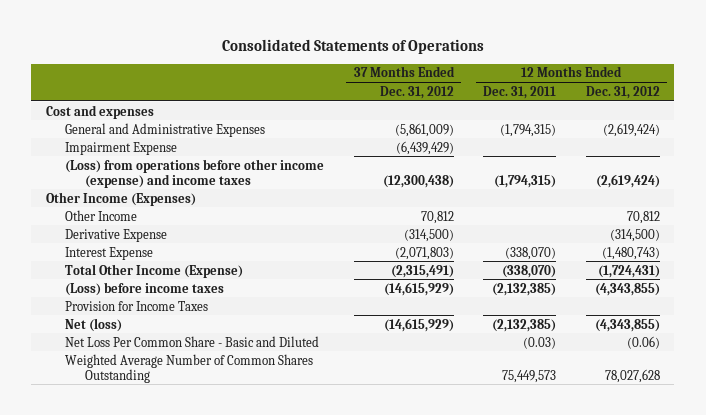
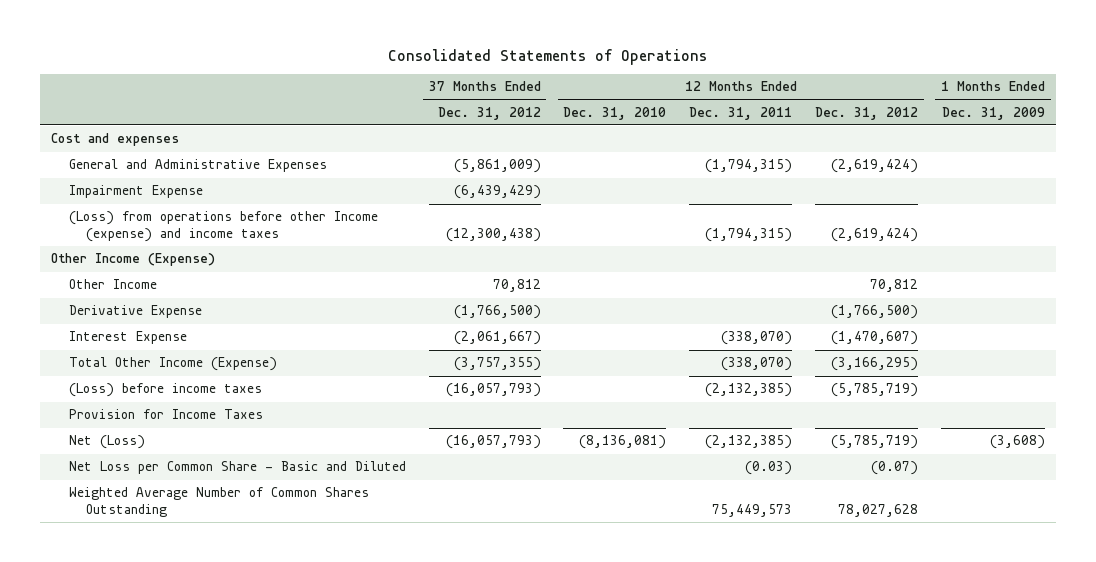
- | 37 Months Ended Dec. 31, 2012 | 12 Months Ended Dec. 31, 2011 | 12 Months Ended Dec. 31, 2012
+ | 37 Months Ended Dec. 31, 2012 | 12 Months Ended Dec. 31, 2010 | 12 Months Ended Dec. 31, 2011 | 12 Months Ended Dec. 31, 2012 | 1 Months Ended Dec. 31, 2009
- (Loss) from operations before other income (expense) and income taxes | (12,300,438) | (1,794,315) | (2,619,424)
- Other Income (Expenses)
+ (Loss) from operations before other Income (expense) and income taxes | (12,300,438) | | (1,794,315) | (2,619,424) |
+ Other Income (Expense)
- Derivative Expense | (314,500) | | (314,500)
- Interest Expense | (2,071,803) | (338,070) | (1,480,743)
- Total Other Income (Expense) | (2,315,491) | (338,070) | (1,724,431)
- (Loss) before income taxes | (14,615,929) | (2,132,385) | (4,343,855)
+ Derivative Expense | (1,766,500) | | | (1,766,500) |
+ Interest Expense | (2,061,667) | | (338,070) | (1,470,607) |
+ Total Other Income (Expense) | (3,757,355) | | (338,070) | (3,166,295) |
+ (Loss) before income taxes | (16,057,793) | | (2,132,385) | (5,785,719) |
- Net (loss) | (14,615,929) | (2,132,385) | (4,343,855)
- Net Loss Per Common Share - Basic and Diluted | | (0.03) | (0.06)
+ Net (Loss) | (16,057,793) | (8,136,081) | (2,132,385) | (5,785,719) | (3,608)
+ Net Loss per Common Share - Basic and Diluted | | | (0.03) | (0.07) |

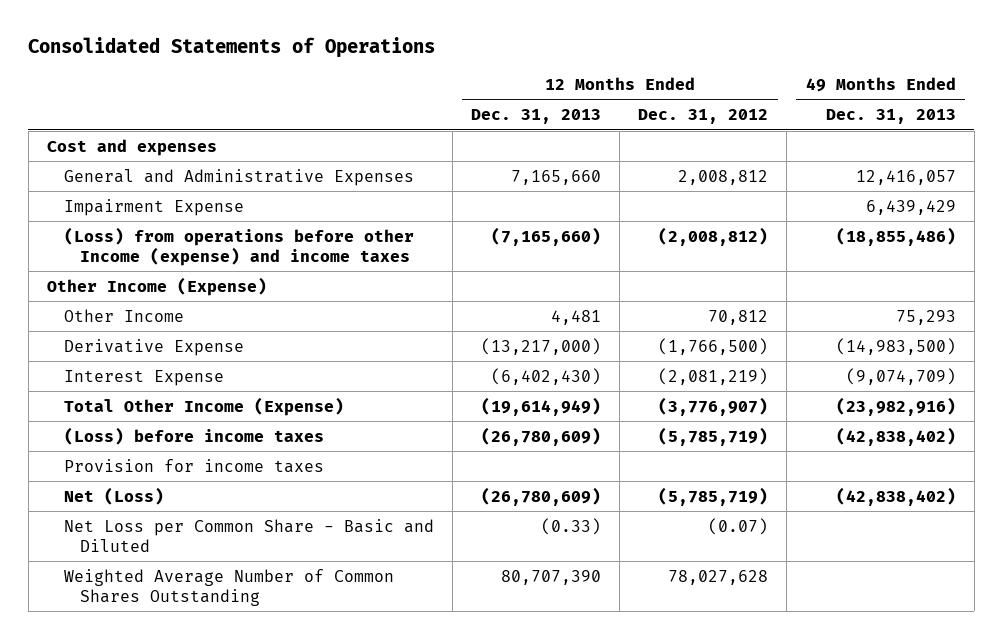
- | 37 Months Ended Dec. 31, 2012 | 12 Months Ended Dec. 31, 2010 | 12 Months Ended Dec. 31, 2011 | 12 Months Ended Dec. 31, 2012 | 1 Months Ended Dec. 31, 2009
+ | 12 Months Ended Dec. 31, 2013 | 12 Months Ended Dec. 31, 2012 | 49 Months Ended Dec. 31, 2013
- General and Administrative Expenses | (5,861,009) | | (1,794,315) | (2,619,424) |
+ General and Administrative Expenses | 7,165,660 | 2,008,812 | 12,416,057
- (Loss) from operations before other Income (expense) and income taxes | (12,300,438) | | (1,794,315) | (2,619,424) |
+ (Loss) from operations before other Income (expense) and income taxes | (7,165,660) | (2,008,812) | (18,855,486)
- Interest Expense | (2,061,667) | | (338,070) | (1,470,607) |
- Total Other Income (Expense) | (3,757,355) | | (338,070) | (3,166,295) |
+ Interest Expense | (6,402,430) | (2,081,219) | (9,074,709)
+ Total Other Income (Expense) | (19,614,949) | (3,776,907) | (23,982,916)
- Provision for Income Taxes
+ Provision for income taxes

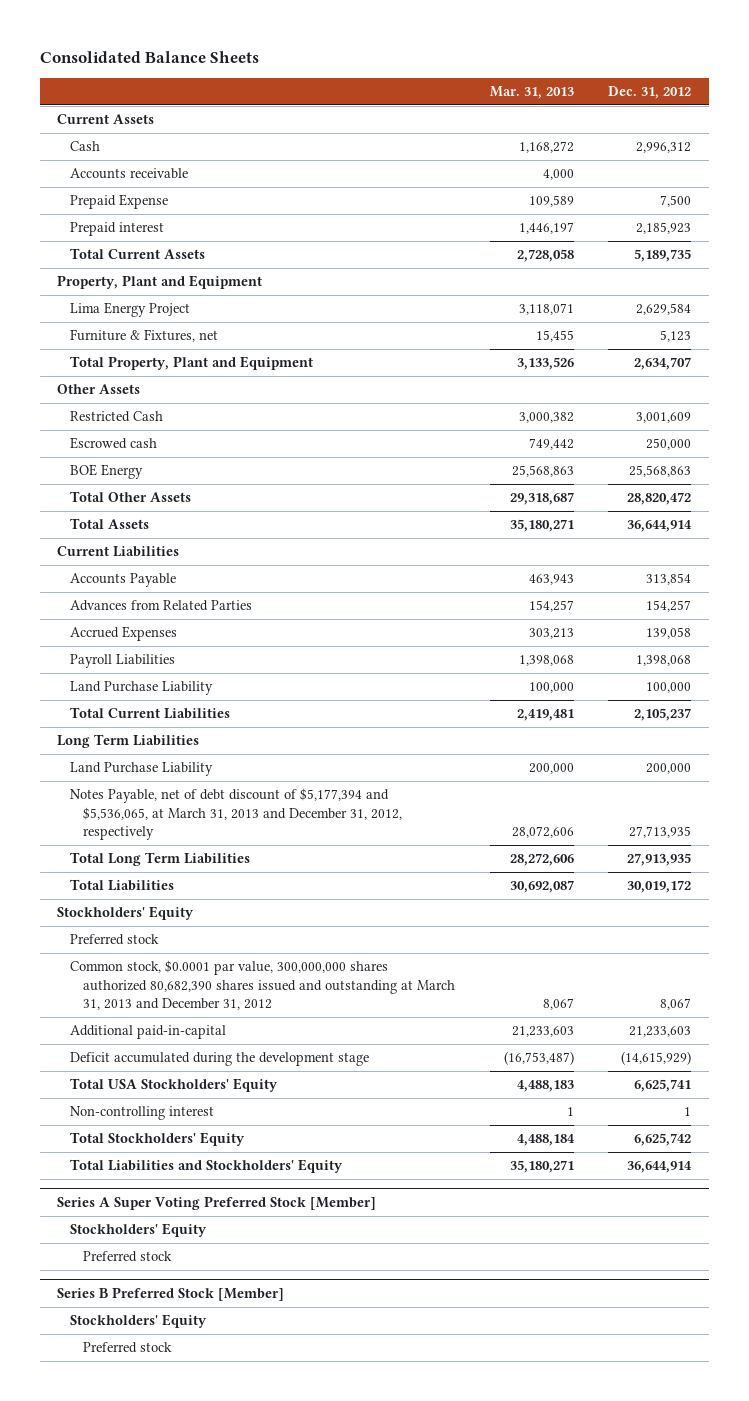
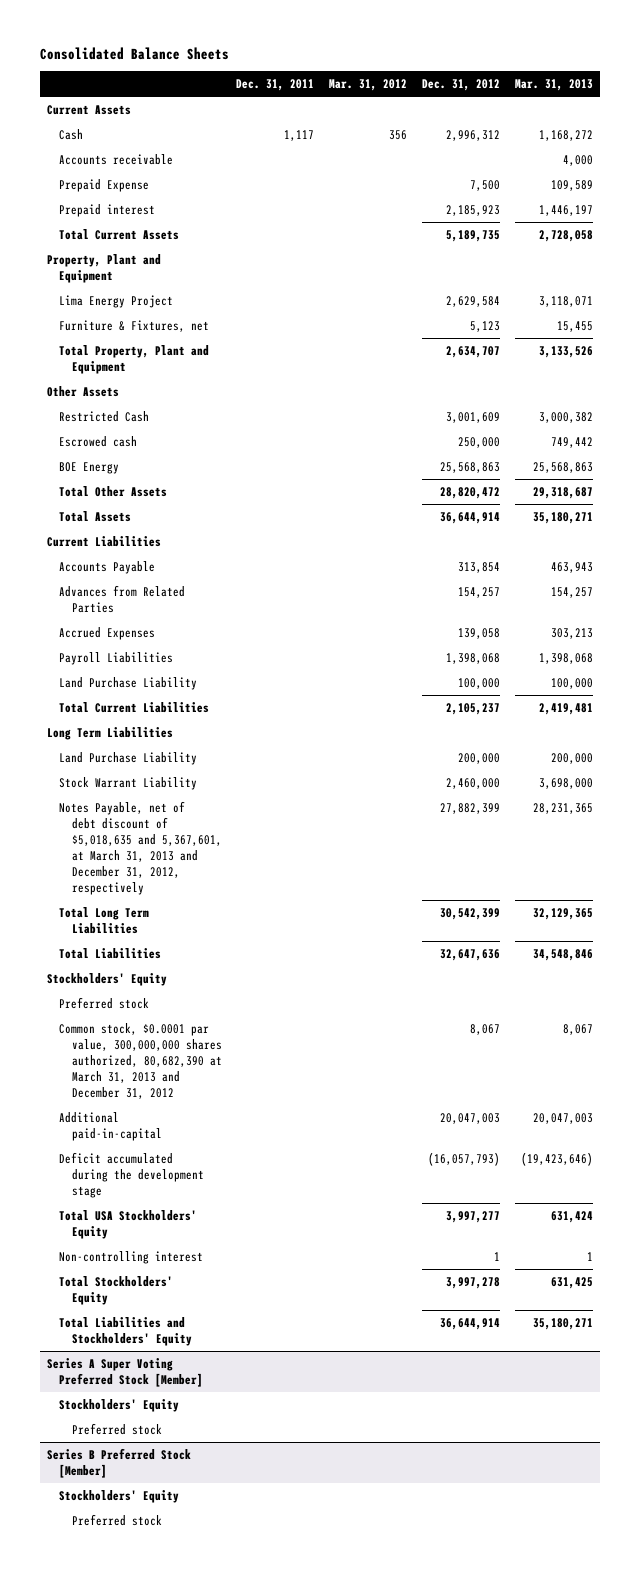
- | Mar. 31, 2013 | Dec. 31, 2012
+ | Dec. 31, 2011 | Mar. 31, 2012 | Dec. 31, 2012 | Mar. 31, 2013
- Notes Payable, net of debt discount of $5,177,394 and $5,536,065, at March 31, 2013 and December 31, 2012, respectively | 28,072,606 | 27,713,935
- Total Long Term Liabilities | 28,272,606 | 27,913,935
- Total Liabilities | 30,692,087 | 30,019,172
+ Stock Warrant Liability | | | 2,460,000 | 3,698,000
+ Notes Payable, net of debt discount of $5,018,635 and 5,367,601, at March 31, 2013 and December 31, 2012, respectively | | | 27,882,399 | 28,231,365
+ Total Long Term Liabilities | | | 30,542,399 | 32,129,365
+ Total Liabilities | | | 32,647,636 | 34,548,846
- Common stock, $0.0001 par value, 300,000,000 shares authorized 80,682,390 shares issued and outstanding at March 31, 2013 and December 31, 2012 | 8,067 | 8,067
- Additional paid-in-capital | 21,233,603 | 21,233,603
- Deficit accumulated during the development stage | (16,753,487) | (14,615,929)
- Total USA Stockholders' Equity | 4,488,183 | 6,625,741
+ Common stock, $0.0001 par value, 300,000,000 shares authorized, 80,682,390 at March 31, 2013 and December 31, 2012 | | | 8,067 | 8,067
+ Additional paid-in-capital | | | 20,047,003 | 20,047,003
+ Deficit accumulated during the development stage | | | (16,057,793) | (19,423,646)
+ Total USA Stockholders' Equity | | | 3,997,277 | 631,424
- Total Stockholders' Equity | 4,488,184 | 6,625,742
+ Total Stockholders' Equity | | | 3,997,278 | 631,425

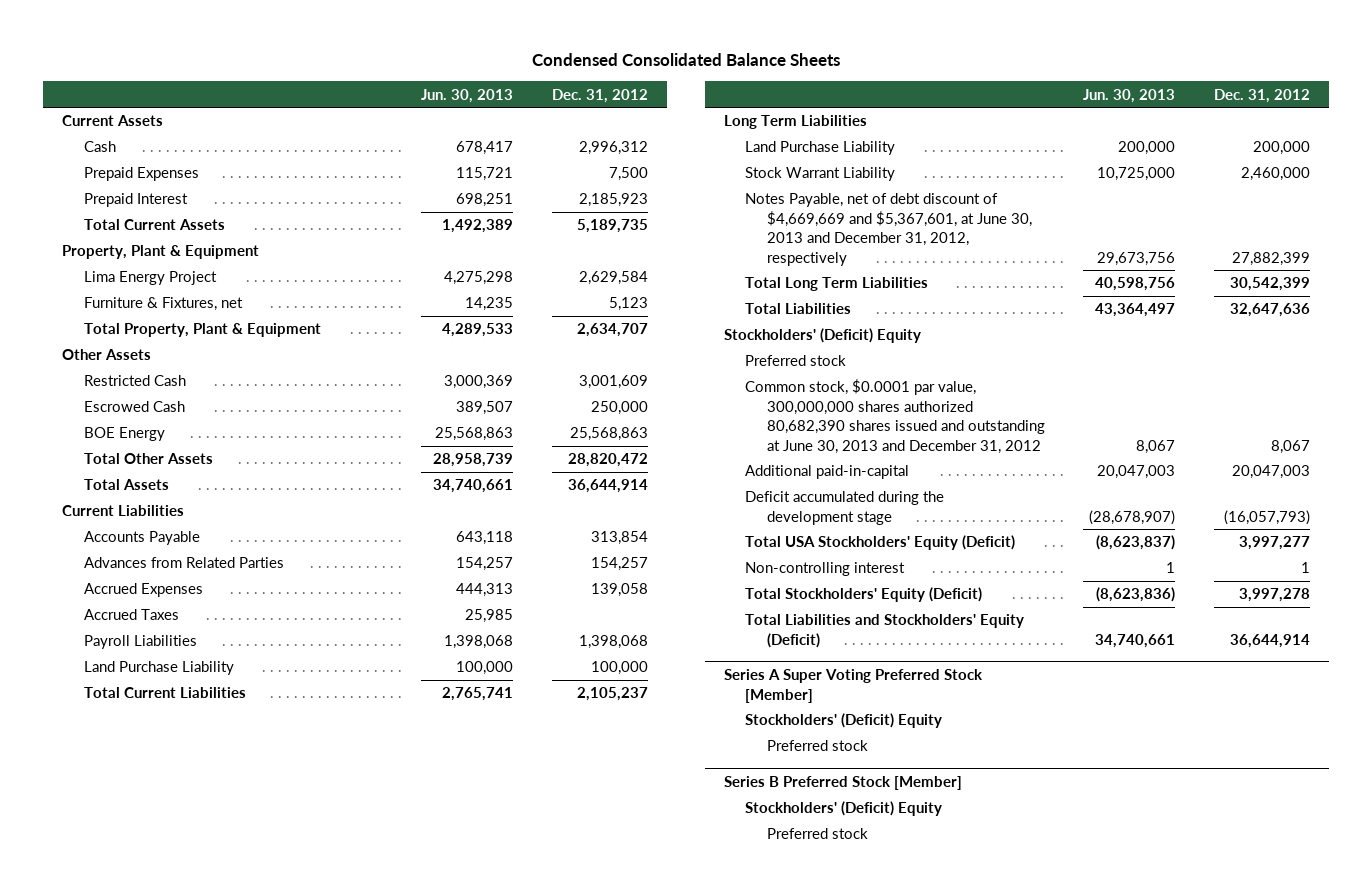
- Consolidated Balance Sheets
+ Condensed Consolidated Balance Sheets
- | Dec. 31, 2011 | Mar. 31, 2012 | Dec. 31, 2012 | Mar. 31, 2013
+ | Jun. 30, 2013 | Dec. 31, 2012
- Accounts receivable | | | | 4,000
- Prepaid Expense | | | 7,500 | 109,589
- Prepaid interest | | | 2,185,923 | 1,446,197
+ Prepaid Expenses | 115,721 | 7,500
+ Prepaid Interest | 698,251 | 2,185,923
- Property, Plant and Equipment
+ Property, Plant & Equipment
- Total Property, Plant and Equipment | | | 2,634,707 | 3,133,526
+ Total Property, Plant & Equipment | 4,289,533 | 2,634,707
- Escrowed cash | | | 250,000 | 749,442
+ Escrowed Cash | 389,507 | 250,000
+ Accrued Taxes | 25,985 |
- Notes Payable, net of debt discount of $5,018,635 and 5,367,601, at March 31, 2013 and December 31, 2012, respectively | | | 27,882,399 | 28,231,365
+ Notes Payable, net of debt discount of $4,669,669 and $5,367,601, at June 30, 2013 and December 31, 2012, respectively | 29,673,756 | 27,882,399
- Stockholders' Equity
+ Stockholders' (Deficit) Equity
- Common stock, $0.0001 par value, 300,000,000 shares authorized, 80,682,390 at March 31, 2013 and December 31, 2012 | | | 8,067 | 8,067
+ Common stock, $0.0001 par value, 300,000,000 shares authorized 80,682,390 shares issued and outstanding at June 30, 2013 and December 31, 2012 | 8,067 | 8,067
- Total USA Stockholders' Equity | | | 3,997,277 | 631,424
+ Total USA Stockholders' Equity (Deficit) | (8,623,837) | 3,997,277
- Total Stockholders' Equity | | | 3,997,278 | 631,425
- Total Liabilities and Stockholders' Equity | | | 36,644,914 | 35,180,271
+ Total Stockholders' Equity (Deficit) | (8,623,836) | 3,997,278
+ Total Liabilities and Stockholders' Equity (Deficit) | 34,740,661 | 36,644,914
@ Series A Super Voting Preferred Stock [Member]
- Stockholders' Equity
+ Stockholders' (Deficit) Equity
@ Series B Preferred Stock [Member]
- Stockholders' Equity
+ Stockholders' (Deficit) Equity

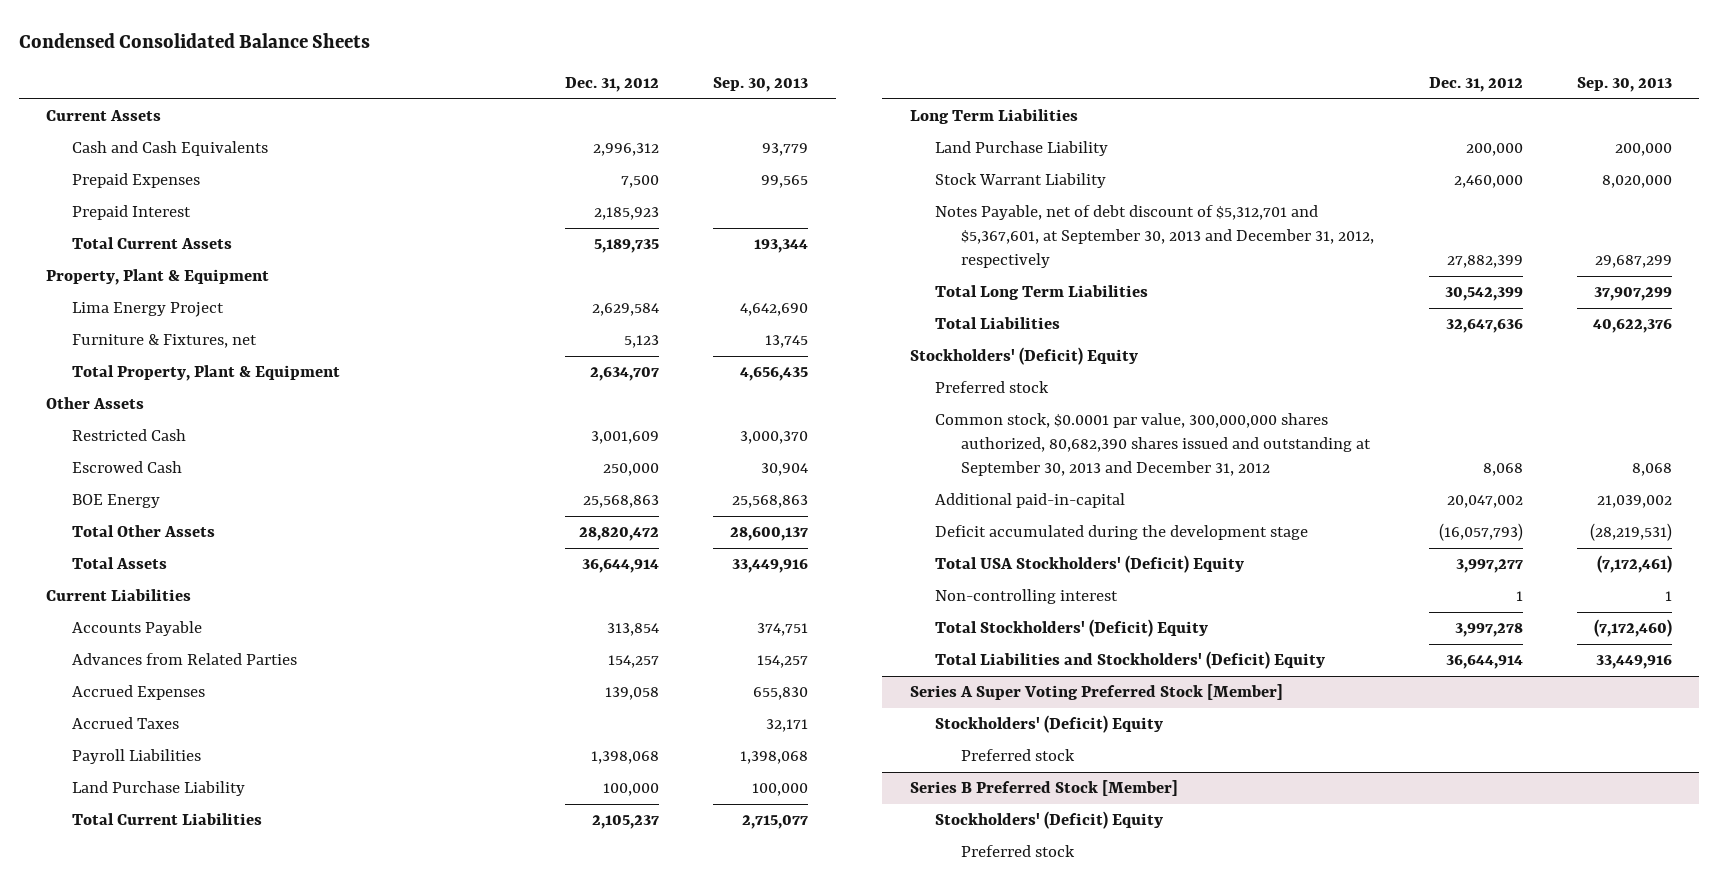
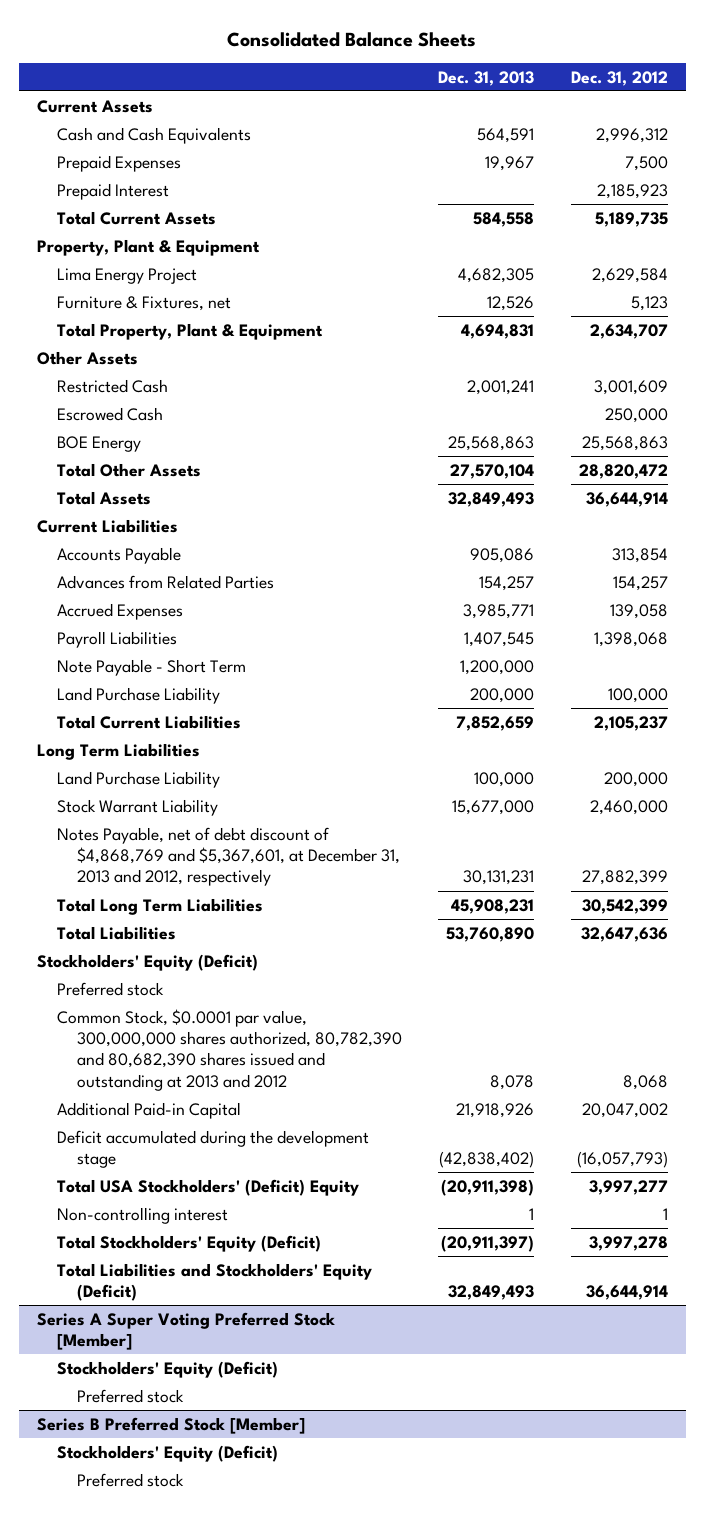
- Condensed Consolidated Balance Sheets
+ Consolidated Balance Sheets
- | Dec. 31, 2012 | Sep. 30, 2013
+ | Dec. 31, 2013 | Dec. 31, 2012
- Accrued Taxes | | 32,171
+ Note Payable - Short Term | 1,200,000 |
- Notes Payable, net of debt discount of $5,312,701 and $5,367,601, at September 30, 2013 and December 31, 2012, respectively | 27,882,399 | 29,687,299
+ Notes Payable, net of debt discount of $4,868,769 and $5,367,601, at December 31, 2013 and 2012, respectively | 30,131,231 | 27,882,399
- Stockholders' (Deficit) Equity
+ Stockholders' Equity (Deficit)
- Common stock, $0.0001 par value, 300,000,000 shares authorized, 80,682,390 shares issued and outstanding at September 30, 2013 and December 31, 2012 | 8,068 | 8,068
- Additional paid-in-capital | 20,047,002 | 21,039,002
+ Common Stock, $0.0001 par value, 300,000,000 shares authorized, 80,782,390 and 80,682,390 shares issued and outstanding at 2013 and 2012 | 8,078 | 8,068
+ Additional Paid-in Capital | 21,918,926 | 20,047,002
- Total Stockholders' (Deficit) Equity | 3,997,278 | (7,172,460)
- Total Liabilities and Stockholders' (Deficit) Equity | 36,644,914 | 33,449,916
+ Total Stockholders' Equity (Deficit) | (20,911,397) | 3,997,278
+ Total Liabilities and Stockholders' Equity (Deficit) | 32,849,493 | 36,644,914
@ Series A Super Voting Preferred Stock [Member]
- Stockholders' (Deficit) Equity
+ Stockholders' Equity (Deficit)
@ Series B Preferred Stock [Member]
- Stockholders' (Deficit) Equity
+ Stockholders' Equity (Deficit)

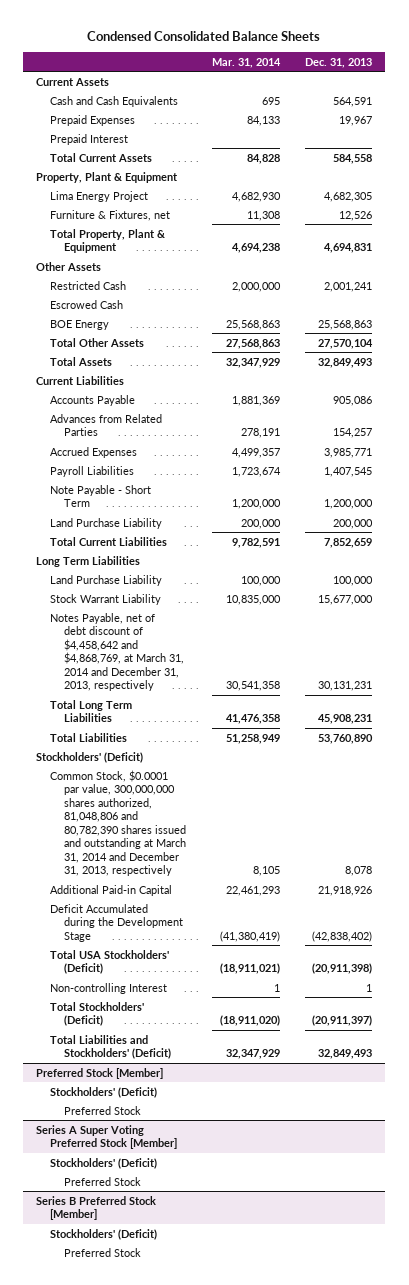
- Consolidated Balance Sheets
+ Condensed Consolidated Balance Sheets
- | Dec. 31, 2013 | Dec. 31, 2012
+ | Mar. 31, 2014 | Dec. 31, 2013
- Notes Payable, net of debt discount of $4,868,769 and $5,367,601, at December 31, 2013 and 2012, respectively | 30,131,231 | 27,882,399
+ Notes Payable, net of debt discount of $4,458,642 and $4,868,769, at March 31, 2014 and December 31, 2013, respectively | 30,541,358 | 30,131,231
- Stockholders' Equity (Deficit)
- Preferred stock
- Common Stock, $0.0001 par value, 300,000,000 shares authorized, 80,782,390 and 80,682,390 shares issued and outstanding at 2013 and 2012 | 8,078 | 8,068
+ Stockholders' (Deficit)
+ Common Stock, $0.0001 par value, 300,000,000 shares authorized, 81,048,806 and 80,782,390 shares issued and outstanding at March 31, 2014 and December 31, 2013, respectively | 8,105 | 8,078
- Deficit accumulated during the development stage | (42,838,402) | (16,057,793)
- Total USA Stockholders' (Deficit) Equity | (20,911,398) | 3,997,277
- Non-controlling interest | 1 | 1
- Total Stockholders' Equity (Deficit) | (20,911,397) | 3,997,278
- Total Liabilities and Stockholders' Equity (Deficit) | 32,849,493 | 36,644,914
+ Deficit Accumulated during the Development Stage | (41,380,419) | (42,838,402)
+ Total USA Stockholders' (Deficit) | (18,911,021) | (20,911,398)
+ Non-controlling Interest | 1 | 1
+ Total Stockholders' (Deficit) | (18,911,020) | (20,911,397)
+ Total Liabilities and Stockholders' (Deficit) | 32,347,929 | 32,849,493
+ Preferred Stock [Member]
+ Stockholders' (Deficit)
+ Preferred Stock
@ Series A Super Voting Preferred Stock [Member]
- Stockholders' Equity (Deficit)
- Preferred stock
+ Stockholders' (Deficit)
+ Preferred Stock
@ Series B Preferred Stock [Member]
- Stockholders' Equity (Deficit)
- Preferred stock
+ Stockholders' (Deficit)
+ Preferred Stock

